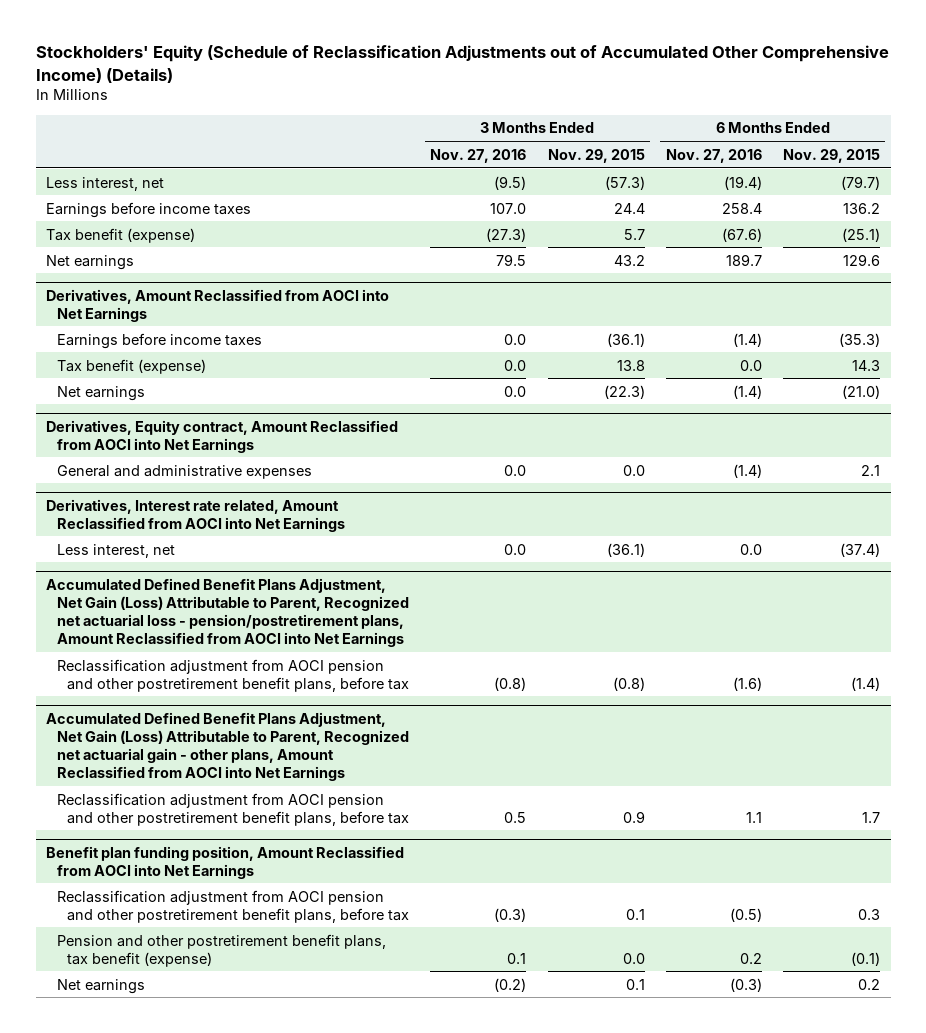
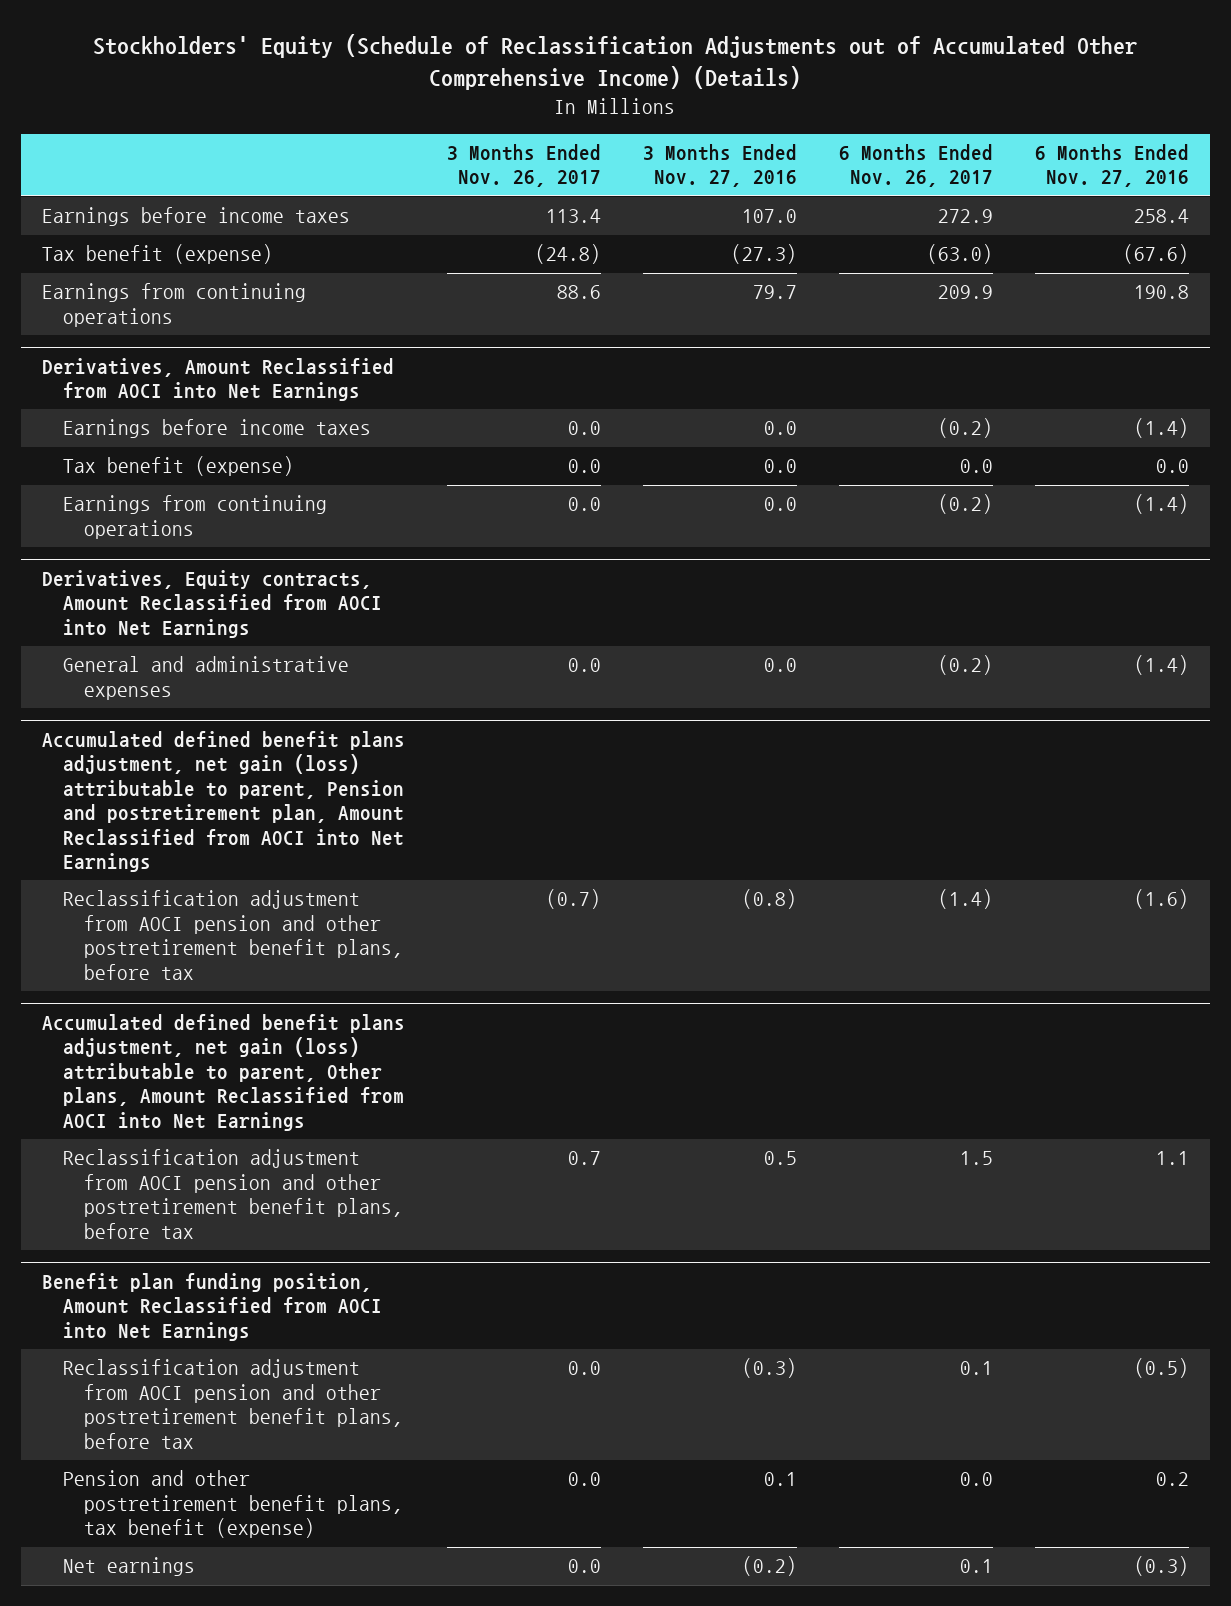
- | 3 Months Ended Nov. 27, 2016 | 3 Months Ended Nov. 29, 2015 | 6 Months Ended Nov. 27, 2016 | 6 Months Ended Nov. 29, 2015
+ | 3 Months Ended Nov. 26, 2017 | 3 Months Ended Nov. 27, 2016 | 6 Months Ended Nov. 26, 2017 | 6 Months Ended Nov. 27, 2016
- Less interest, net | (9.5) | (57.3) | (19.4) | (79.7)
- Net earnings | 79.5 | 43.2 | 189.7 | 129.6
+ Earnings from continuing operations | 88.6 | 79.7 | 209.9 | 190.8
@ Derivatives, Amount Reclassified from AOCI into Net Earnings
- Net earnings | 0.0 | (22.3) | (1.4) | (21.0)
- Derivatives, Equity contract, Amount Reclassified from AOCI into Net Earnings
@ Derivatives, Amount Reclassified from AOCI into Net Earnings
+ Earnings from continuing operations | 0.0 | 0.0 | (0.2) | (1.4)
+ Derivatives, Equity contracts, Amount Reclassified from AOCI into Net Earnings
- Derivatives, Interest rate related, Amount Reclassified from AOCI into Net Earnings
- Less interest, net | 0.0 | (36.1) | 0.0 | (37.4)
- Accumulated Defined Benefit Plans Adjustment, Net Gain (Loss) Attributable to Parent, Recognized net actuarial loss - pension/postretirement plans, Amount Reclassified from AOCI into Net Earnings
+ Accumulated defined benefit plans adjustment, net gain (loss) attributable to parent, Pension and postretirement plan, Amount Reclassified from AOCI into Net Earnings
- Accumulated Defined Benefit Plans Adjustment, Net Gain (Loss) Attributable to Parent, Recognized net actuarial gain - other plans, Amount Reclassified from AOCI into Net Earnings
+ Accumulated defined benefit plans adjustment, net gain (loss) attributable to parent, Other plans, Amount Reclassified from AOCI into Net Earnings

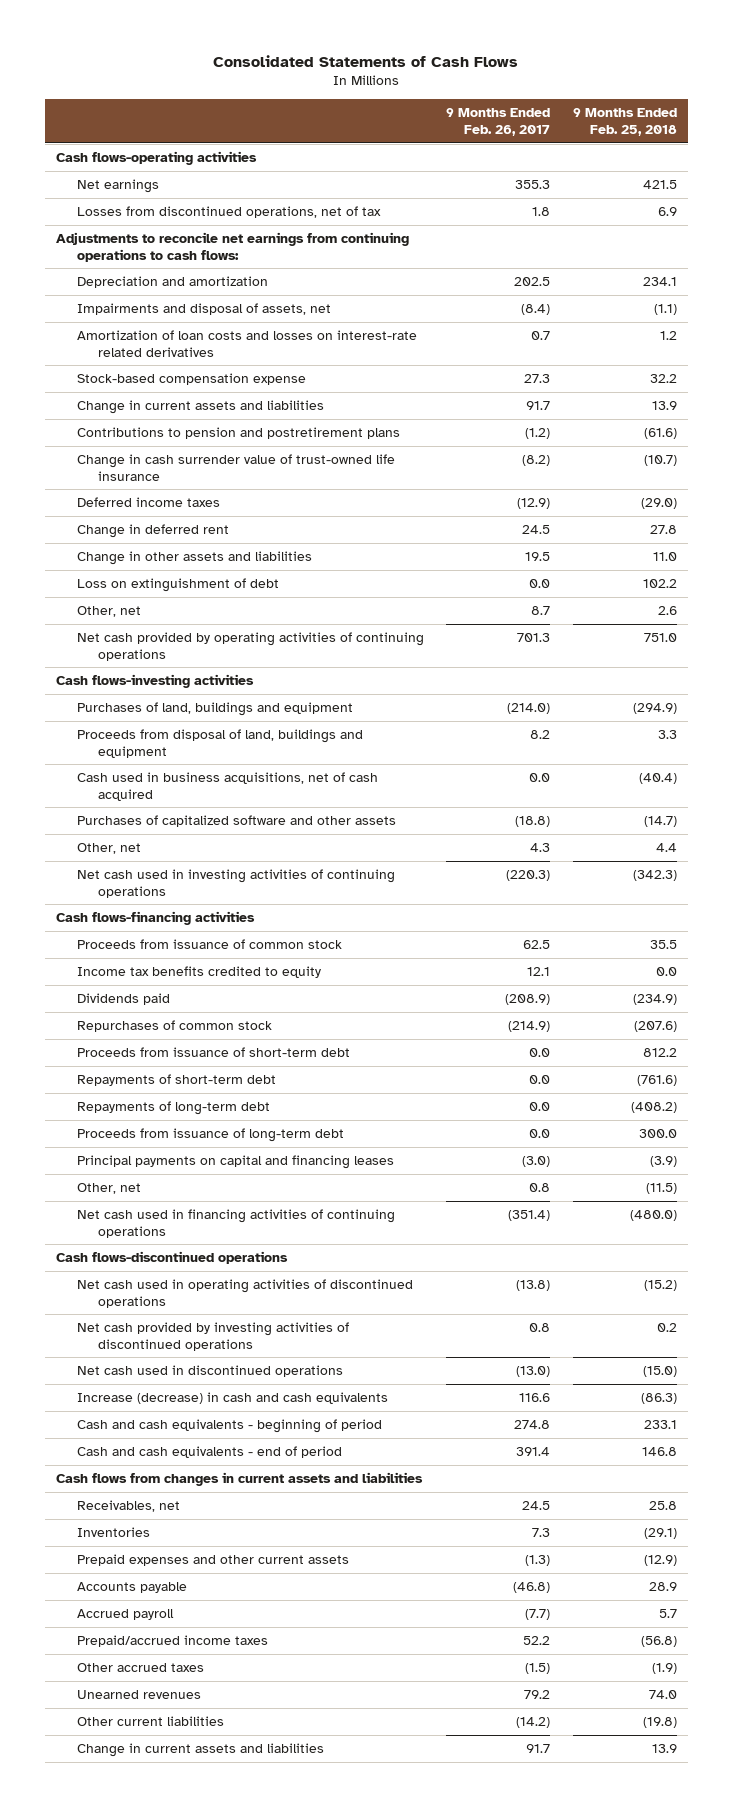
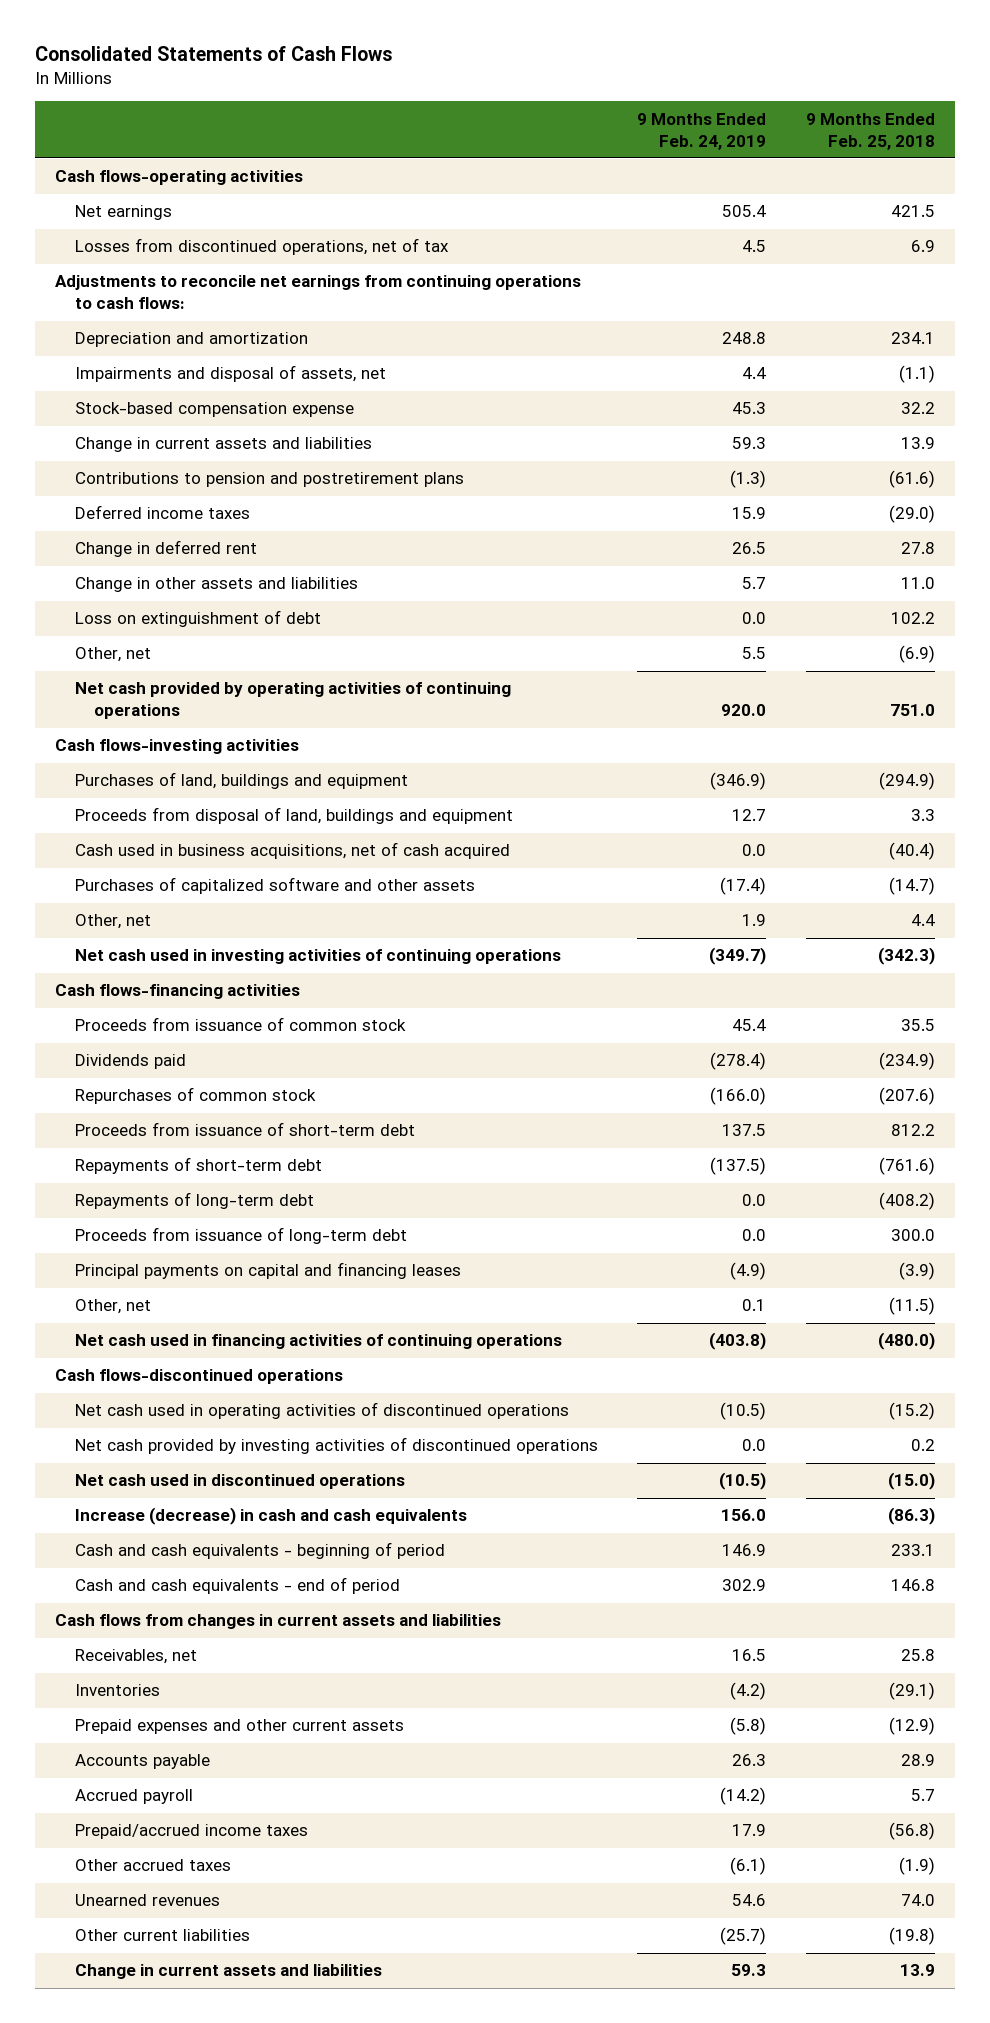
- | 9 Months Ended Feb. 26, 2017 | 9 Months Ended Feb. 25, 2018
+ | 9 Months Ended Feb. 24, 2019 | 9 Months Ended Feb. 25, 2018
- Amortization of loan costs and losses on interest-rate related derivatives | 0.7 | 1.2
- Change in cash surrender value of trust-owned life insurance | (8.2) | (10.7)
- Other, net | 8.7 | 2.6
+ Other, net | 5.5 | (6.9)
- Income tax benefits credited to equity | 12.1 | 0.0

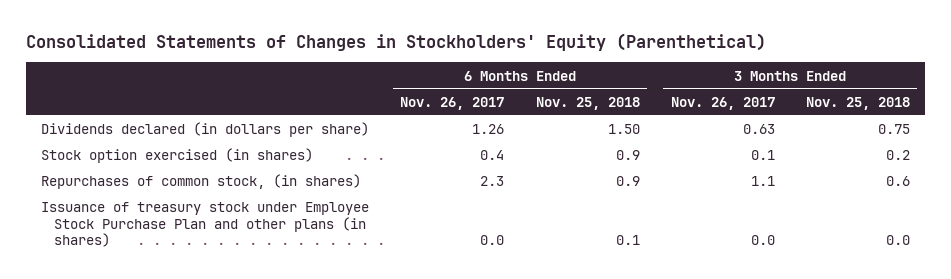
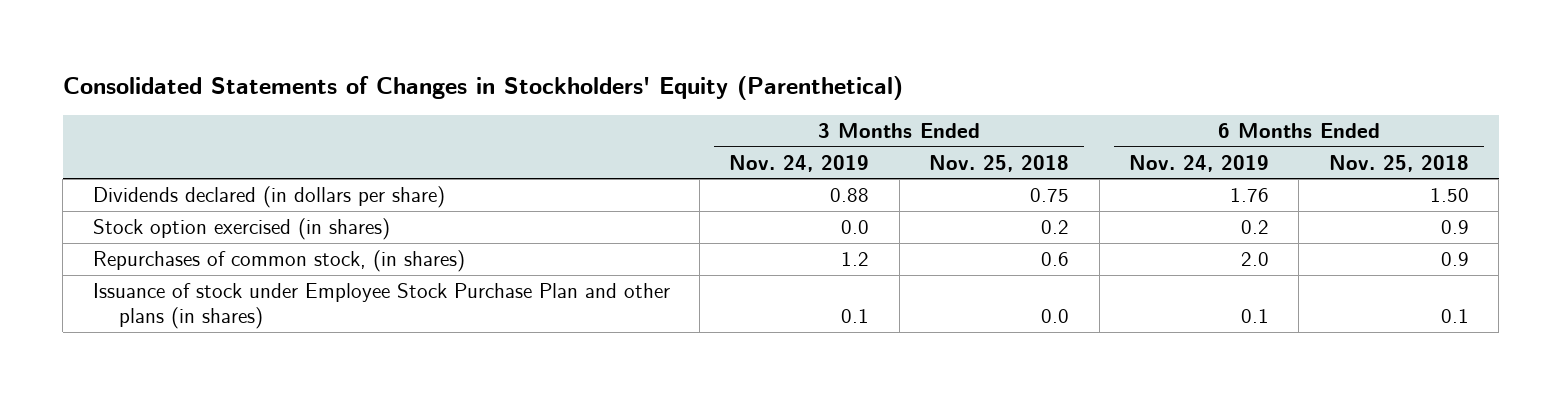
- | 6 Months Ended Nov. 26, 2017 | 6 Months Ended Nov. 25, 2018 | 3 Months Ended Nov. 26, 2017 | 3 Months Ended Nov. 25, 2018
+ | 3 Months Ended Nov. 24, 2019 | 3 Months Ended Nov. 25, 2018 | 6 Months Ended Nov. 24, 2019 | 6 Months Ended Nov. 25, 2018
- Issuance of treasury stock under Employee Stock Purchase Plan and other plans (in shares) | 0.0 | 0.1 | 0.0 | 0.0
+ Issuance of stock under Employee Stock Purchase Plan and other plans (in shares) | 0.1 | 0.0 | 0.1 | 0.1

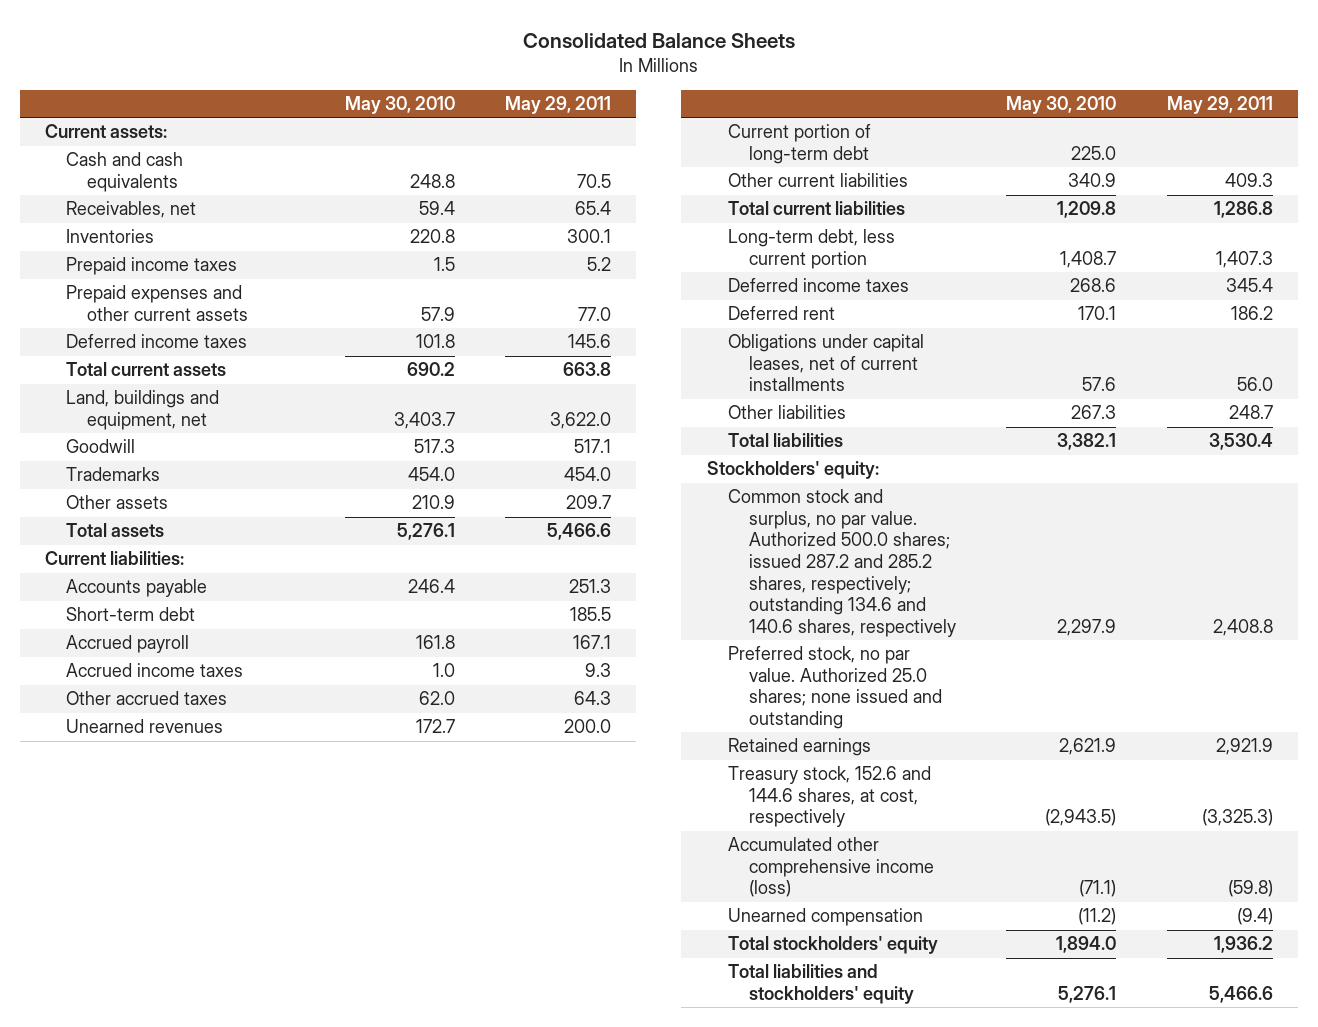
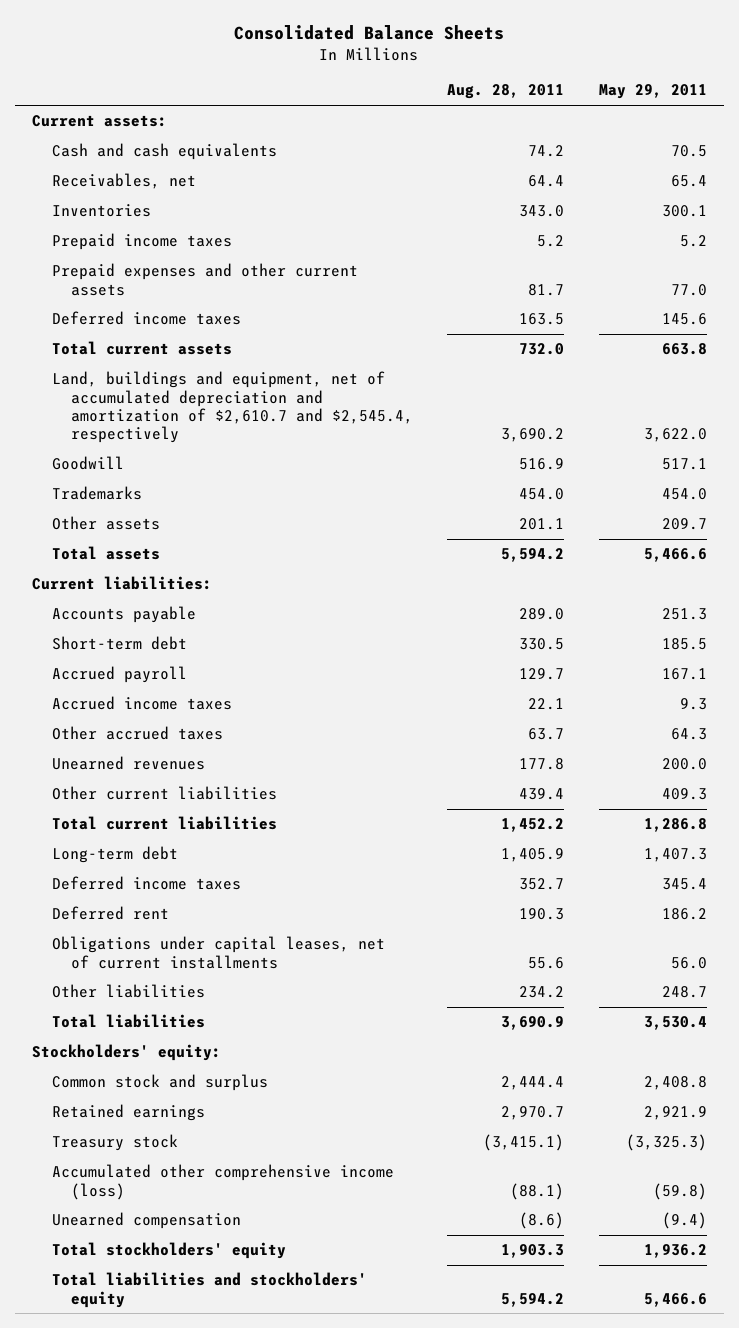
- | May 30, 2010 | May 29, 2011
+ | Aug. 28, 2011 | May 29, 2011
- Land, buildings and equipment, net | 3,403.7 | 3,622.0
+ Land, buildings and equipment, net of accumulated depreciation and amortization of $2,610.7 and $2,545.4, respectively | 3,690.2 | 3,622.0
- Current portion of long-term debt | 225.0 |
- Long-term debt, less current portion | 1,408.7 | 1,407.3
+ Long-term debt | 1,405.9 | 1,407.3
- Common stock and surplus, no par value. Authorized 500.0 shares; issued 287.2 and 285.2 shares, respectively; outstanding 134.6 and 140.6 shares, respectively | 2,297.9 | 2,408.8
- Preferred stock, no par value. Authorized 25.0 shares; none issued and outstanding
+ Common stock and surplus | 2,444.4 | 2,408.8
- Treasury stock, 152.6 and 144.6 shares, at cost, respectively | (2,943.5) | (3,325.3)
+ Treasury stock | (3,415.1) | (3,325.3)

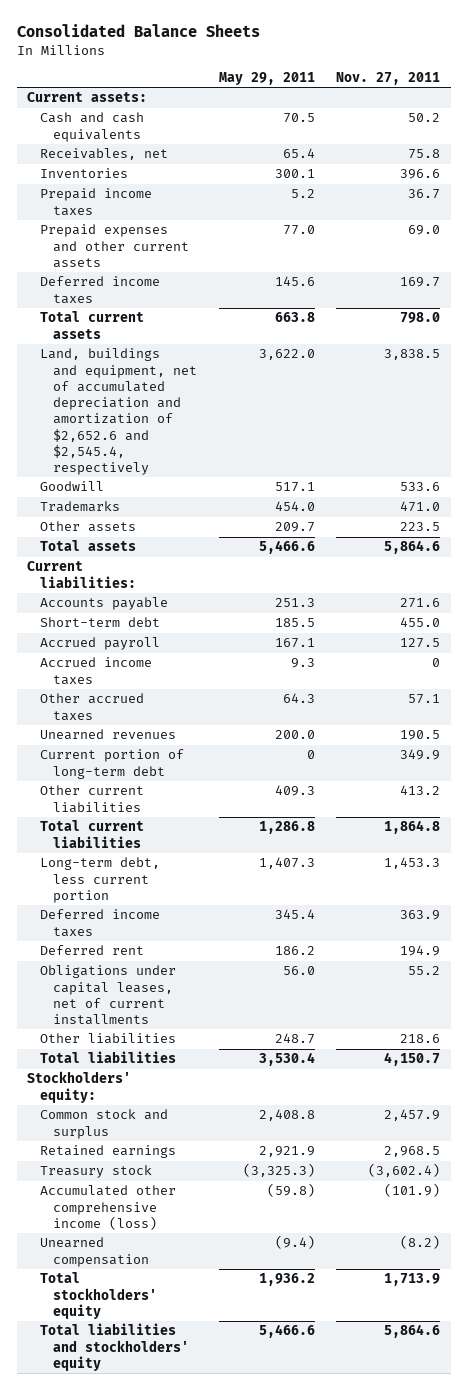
- | Aug. 28, 2011 | May 29, 2011
+ | May 29, 2011 | Nov. 27, 2011
- Land, buildings and equipment, net of accumulated depreciation and amortization of $2,610.7 and $2,545.4, respectively | 3,690.2 | 3,622.0
+ Land, buildings and equipment, net of accumulated depreciation and amortization of $2,652.6 and $2,545.4, respectively | 3,622.0 | 3,838.5
+ Current portion of long-term debt | 0 | 349.9
- Long-term debt | 1,405.9 | 1,407.3
+ Long-term debt, less current portion | 1,407.3 | 1,453.3

